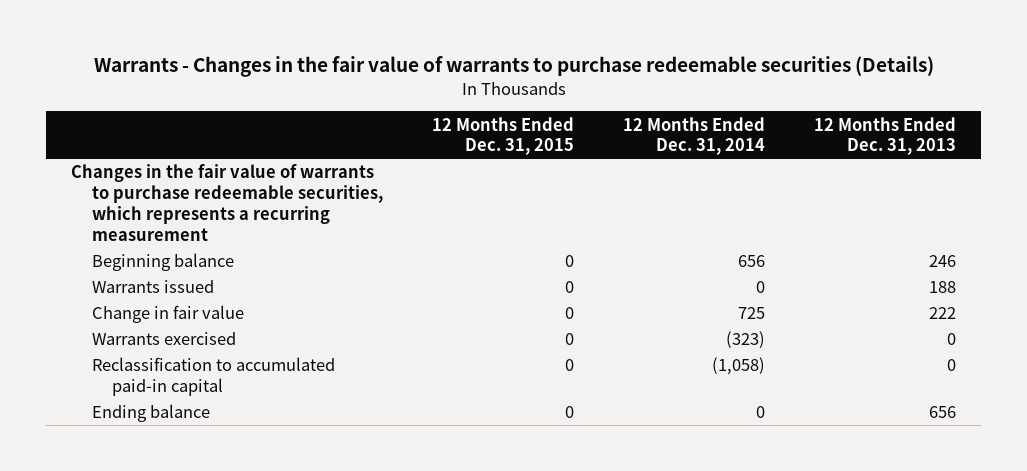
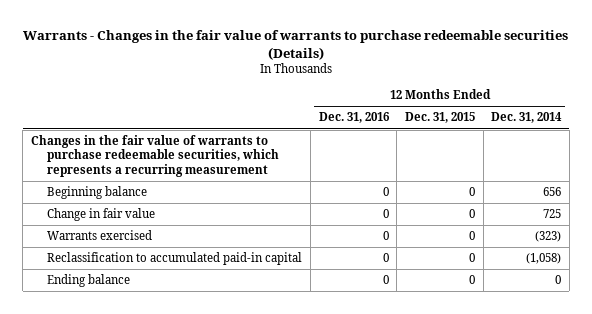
- | 12 Months Ended Dec. 31, 2015 | 12 Months Ended Dec. 31, 2014 | 12 Months Ended Dec. 31, 2013
+ | 12 Months Ended Dec. 31, 2016 | 12 Months Ended Dec. 31, 2015 | 12 Months Ended Dec. 31, 2014
- Warrants issued | 0 | 0 | 188

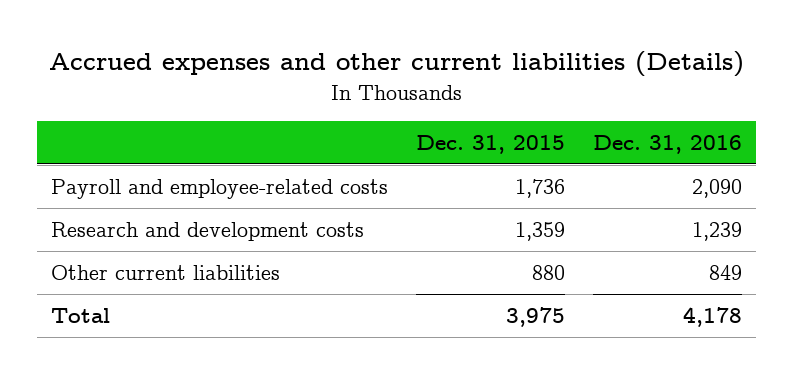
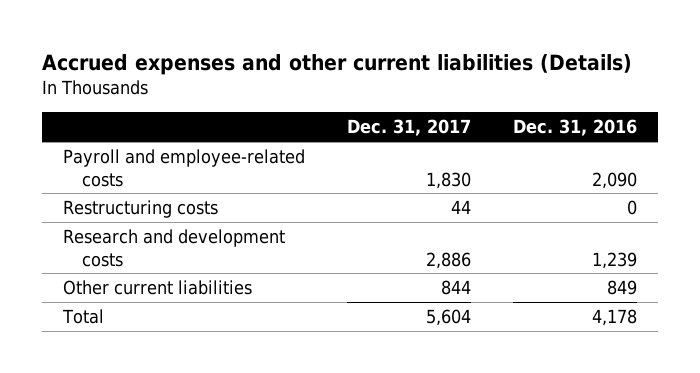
- | Dec. 31, 2015 | Dec. 31, 2016
+ | Dec. 31, 2017 | Dec. 31, 2016
+ Restructuring costs | 44 | 0

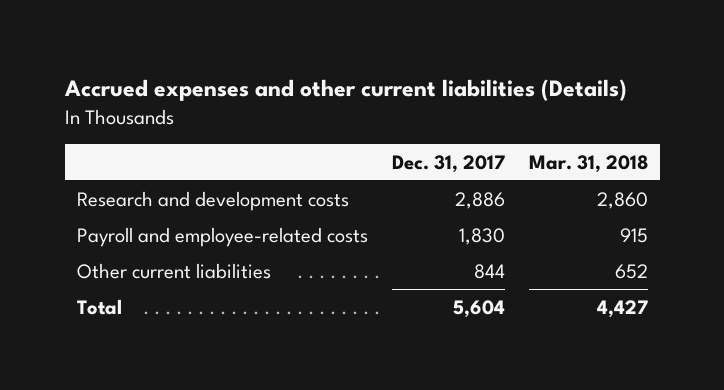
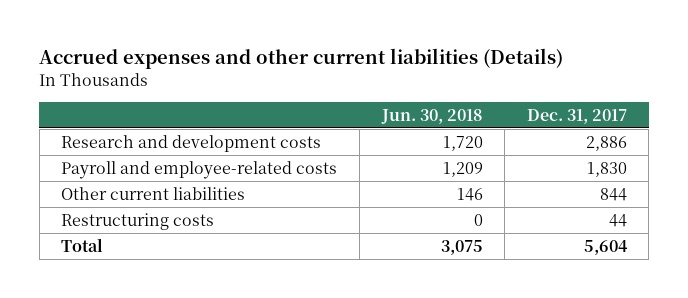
- | Dec. 31, 2017 | Mar. 31, 2018
+ | Jun. 30, 2018 | Dec. 31, 2017
+ Restructuring costs | 0 | 44

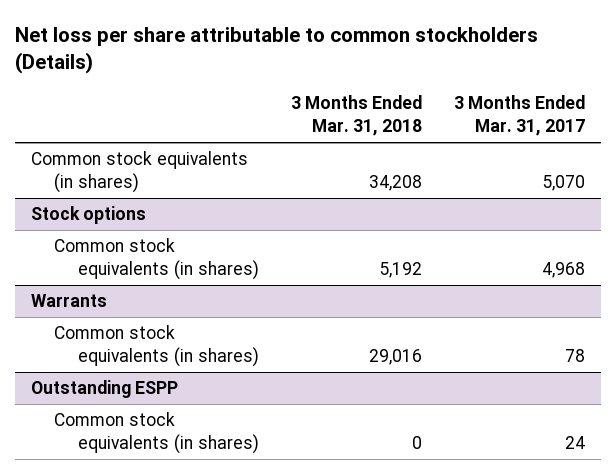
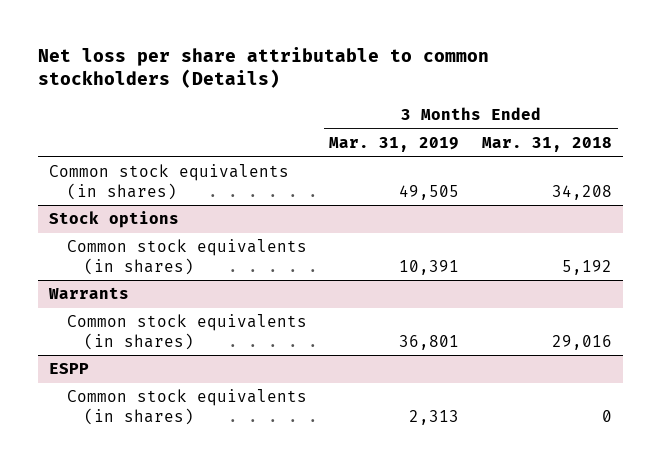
- | 3 Months Ended Mar. 31, 2018 | 3 Months Ended Mar. 31, 2017
+ | 3 Months Ended Mar. 31, 2019 | 3 Months Ended Mar. 31, 2018
- Outstanding ESPP
+ ESPP

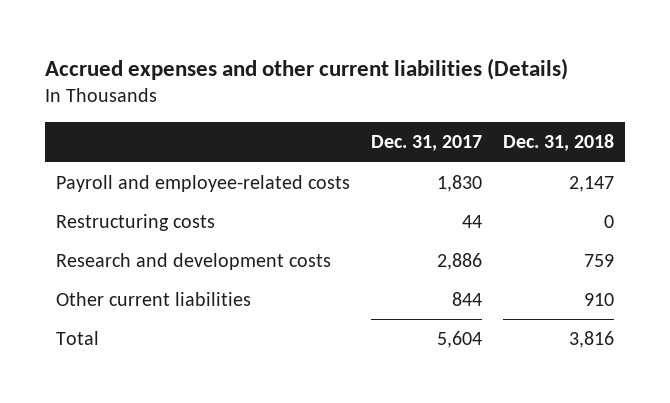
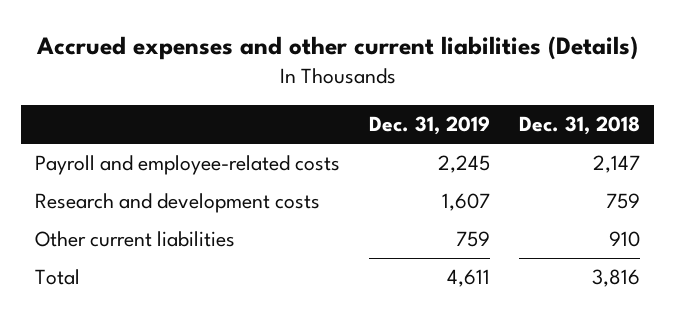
- | Dec. 31, 2017 | Dec. 31, 2018
+ | Dec. 31, 2019 | Dec. 31, 2018
- Restructuring costs | 44 | 0

